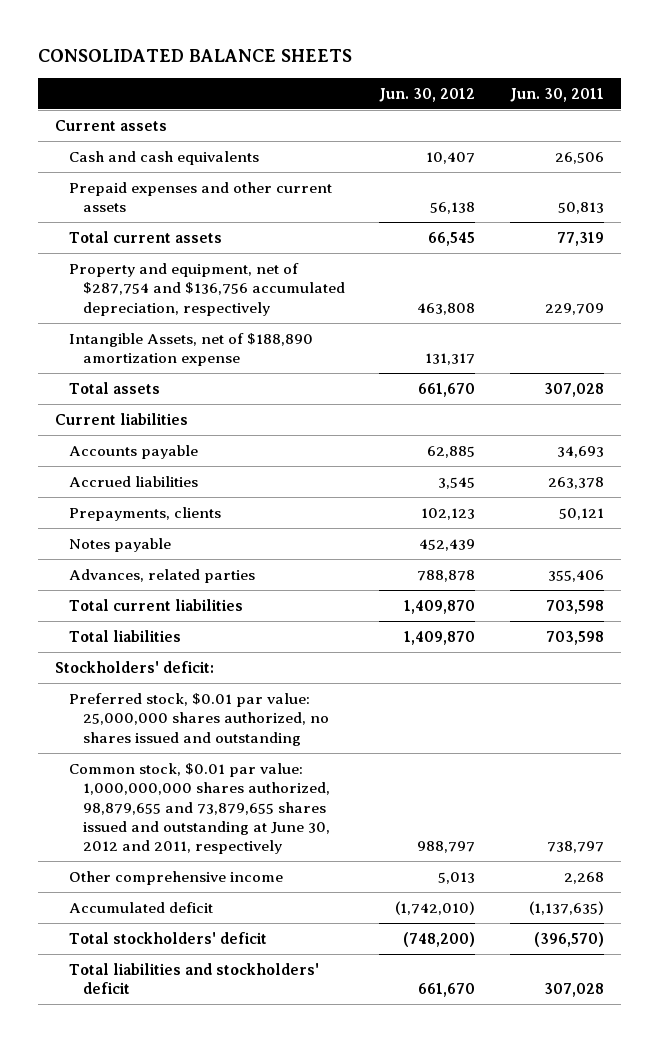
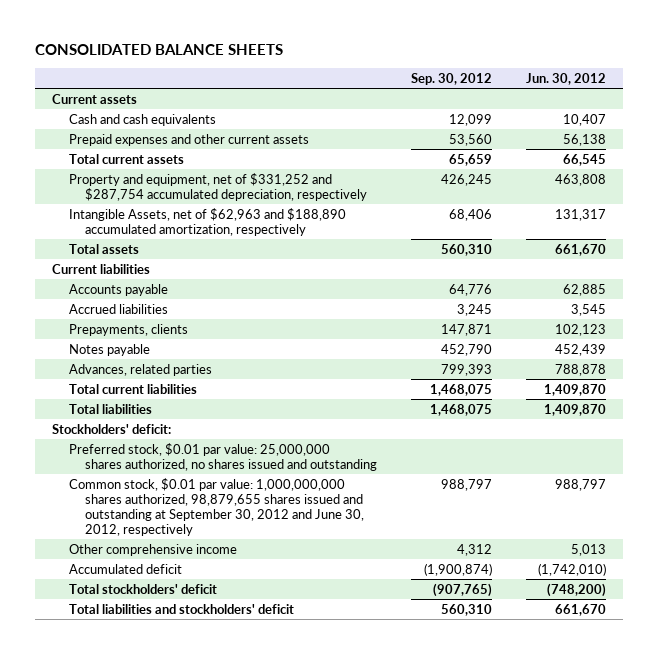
- | Jun. 30, 2012 | Jun. 30, 2011
+ | Sep. 30, 2012 | Jun. 30, 2012
- Property and equipment, net of $287,754 and $136,756 accumulated depreciation, respectively | 463,808 | 229,709
- Intangible Assets, net of $188,890 amortization expense | 131,317 |
+ Property and equipment, net of $331,252 and $287,754 accumulated depreciation, respectively | 426,245 | 463,808
+ Intangible Assets, net of $62,963 and $188,890 accumulated amortization, respectively | 68,406 | 131,317
- Common stock, $0.01 par value: 1,000,000,000 shares authorized, 98,879,655 and 73,879,655 shares issued and outstanding at June 30, 2012 and 2011, respectively | 988,797 | 738,797
+ Common stock, $0.01 par value: 1,000,000,000 shares authorized, 98,879,655 shares issued and outstanding at September 30, 2012 and June 30, 2012, respectively | 988,797 | 988,797

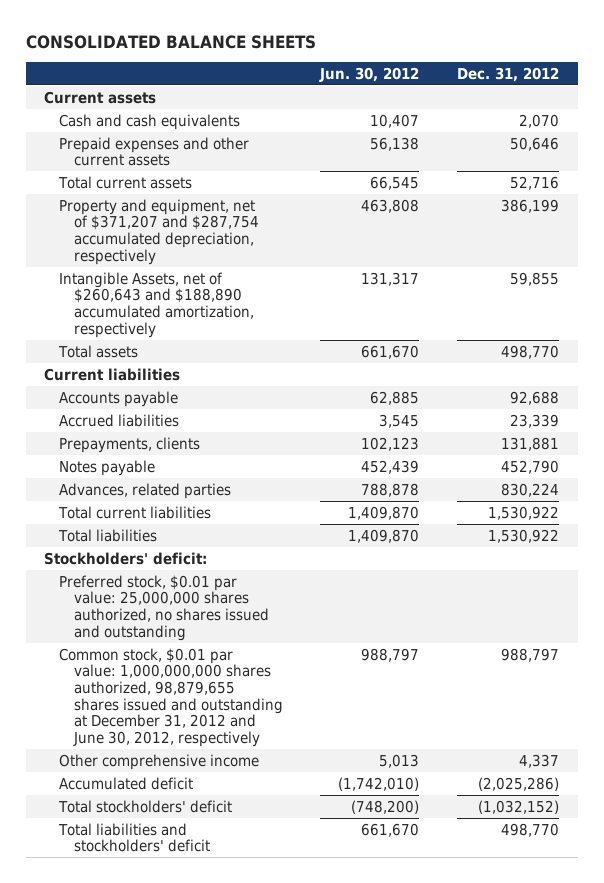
- | Sep. 30, 2012 | Jun. 30, 2012
+ | Jun. 30, 2012 | Dec. 31, 2012
- Property and equipment, net of $331,252 and $287,754 accumulated depreciation, respectively | 426,245 | 463,808
- Intangible Assets, net of $62,963 and $188,890 accumulated amortization, respectively | 68,406 | 131,317
+ Property and equipment, net of $371,207 and $287,754 accumulated depreciation, respectively | 463,808 | 386,199
+ Intangible Assets, net of $260,643 and $188,890 accumulated amortization, respectively | 131,317 | 59,855
- Common stock, $0.01 par value: 1,000,000,000 shares authorized, 98,879,655 shares issued and outstanding at September 30, 2012 and June 30, 2012, respectively | 988,797 | 988,797
+ Common stock, $0.01 par value: 1,000,000,000 shares authorized, 98,879,655 shares issued and outstanding at December 31, 2012 and June 30, 2012, respectively | 988,797 | 988,797

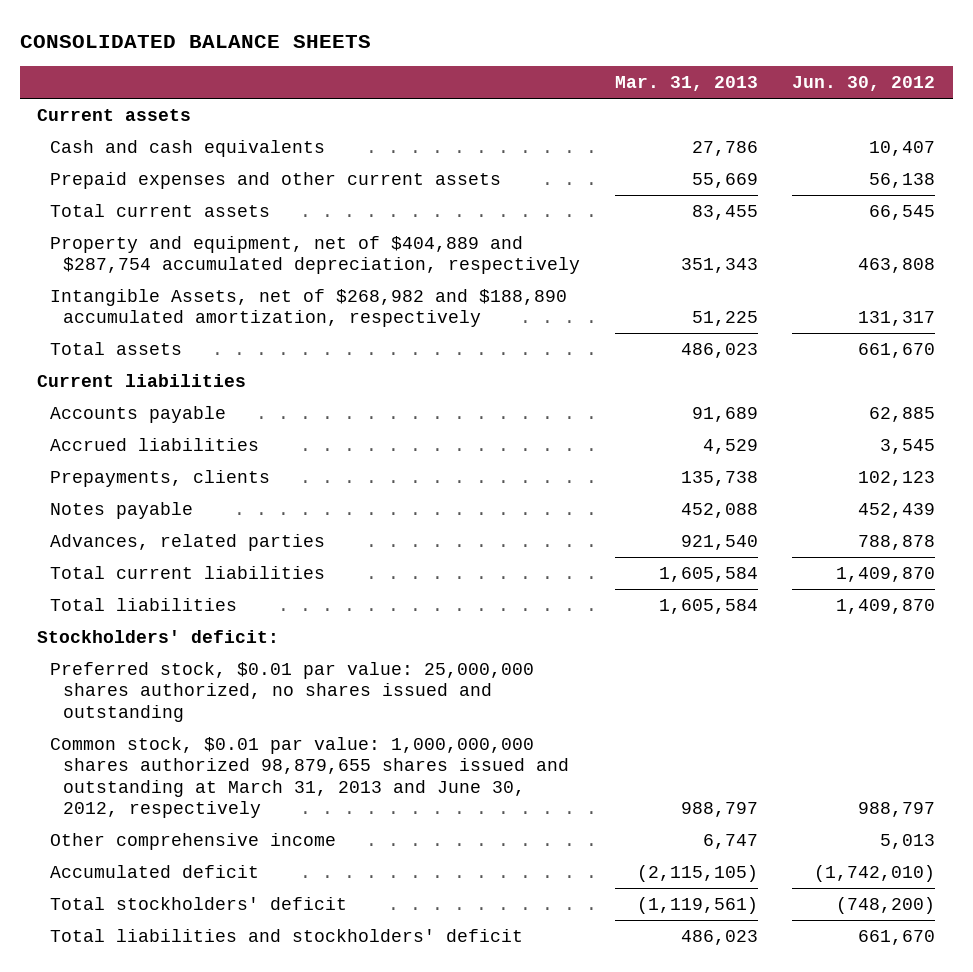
- | Jun. 30, 2012 | Dec. 31, 2012
+ | Mar. 31, 2013 | Jun. 30, 2012
- Property and equipment, net of $371,207 and $287,754 accumulated depreciation, respectively | 463,808 | 386,199
- Intangible Assets, net of $260,643 and $188,890 accumulated amortization, respectively | 131,317 | 59,855
+ Property and equipment, net of $404,889 and $287,754 accumulated depreciation, respectively | 351,343 | 463,808
+ Intangible Assets, net of $268,982 and $188,890 accumulated amortization, respectively | 51,225 | 131,317
- Common stock, $0.01 par value: 1,000,000,000 shares authorized, 98,879,655 shares issued and outstanding at December 31, 2012 and June 30, 2012, respectively | 988,797 | 988,797
+ Common stock, $0.01 par value: 1,000,000,000 shares authorized 98,879,655 shares issued and outstanding at March 31, 2013 and June 30, 2012, respectively | 988,797 | 988,797

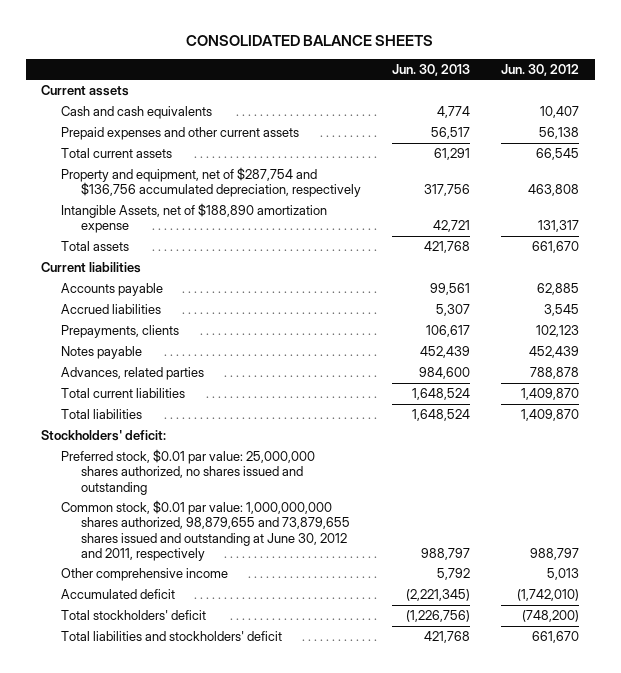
- | Mar. 31, 2013 | Jun. 30, 2012
+ | Jun. 30, 2013 | Jun. 30, 2012
- Property and equipment, net of $404,889 and $287,754 accumulated depreciation, respectively | 351,343 | 463,808
- Intangible Assets, net of $268,982 and $188,890 accumulated amortization, respectively | 51,225 | 131,317
+ Property and equipment, net of $287,754 and $136,756 accumulated depreciation, respectively | 317,756 | 463,808
+ Intangible Assets, net of $188,890 amortization expense | 42,721 | 131,317
- Common stock, $0.01 par value: 1,000,000,000 shares authorized 98,879,655 shares issued and outstanding at March 31, 2013 and June 30, 2012, respectively | 988,797 | 988,797
+ Common stock, $0.01 par value: 1,000,000,000 shares authorized, 98,879,655 and 73,879,655 shares issued and outstanding at June 30, 2012 and 2011, respectively | 988,797 | 988,797

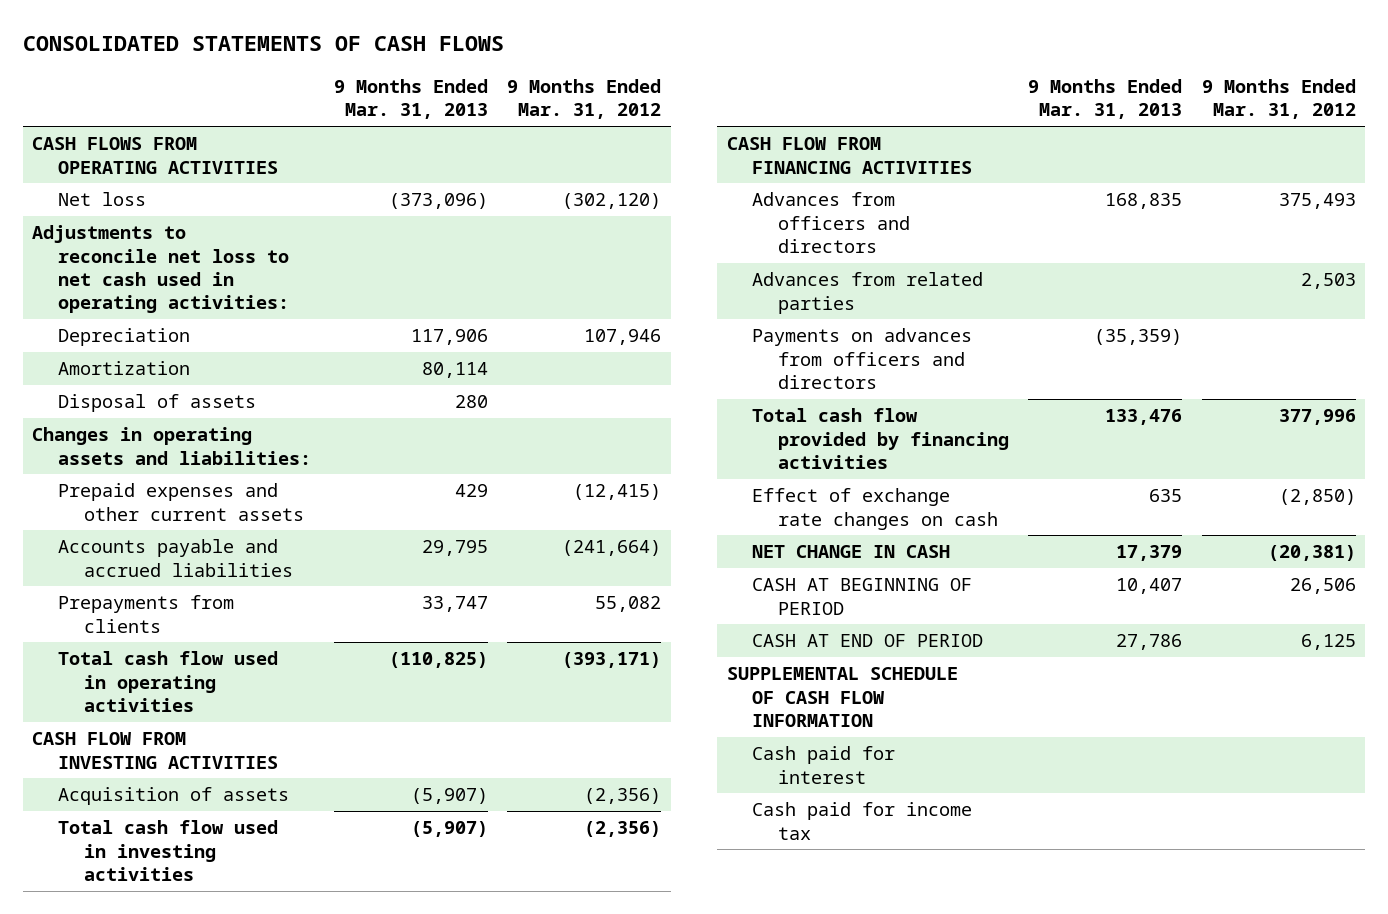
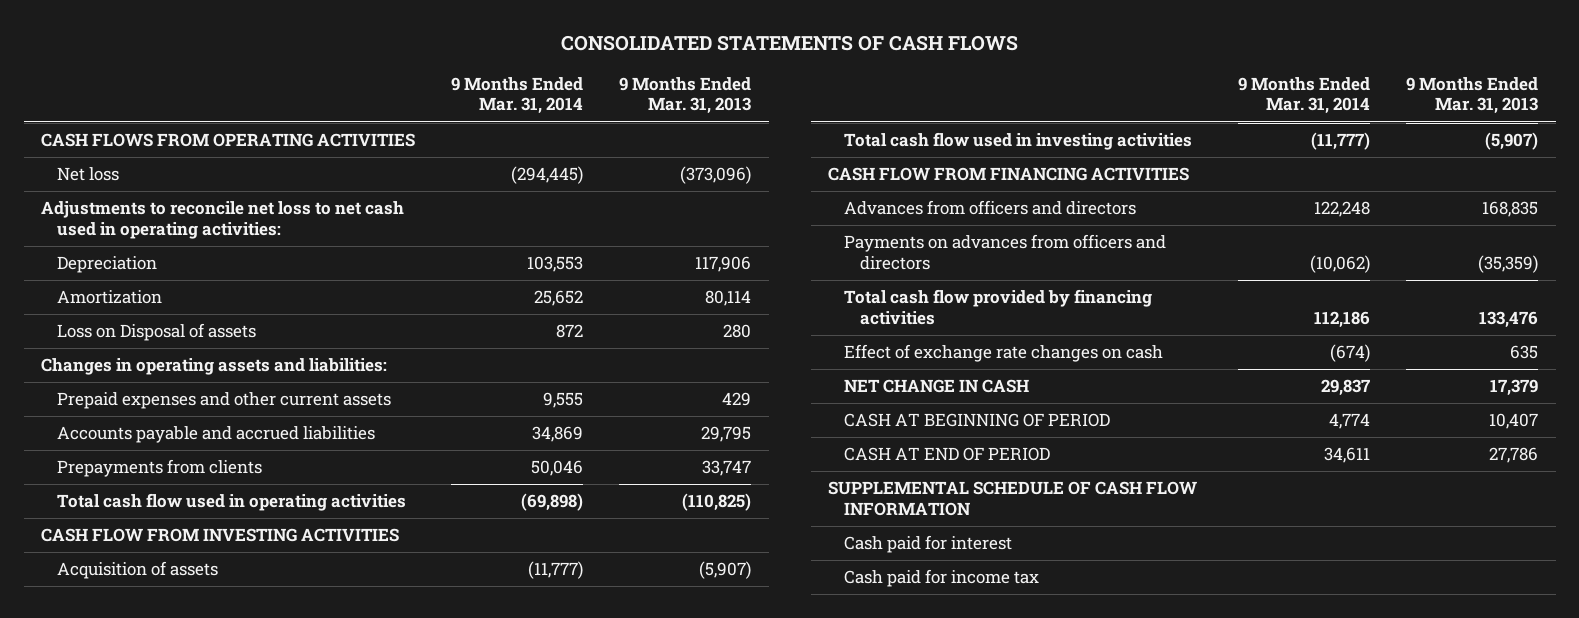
- | 9 Months Ended Mar. 31, 2013 | 9 Months Ended Mar. 31, 2012
+ | 9 Months Ended Mar. 31, 2014 | 9 Months Ended Mar. 31, 2013
- Disposal of assets | 280 |
+ Loss on Disposal of assets | 872 | 280
- Advances from related parties | | 2,503

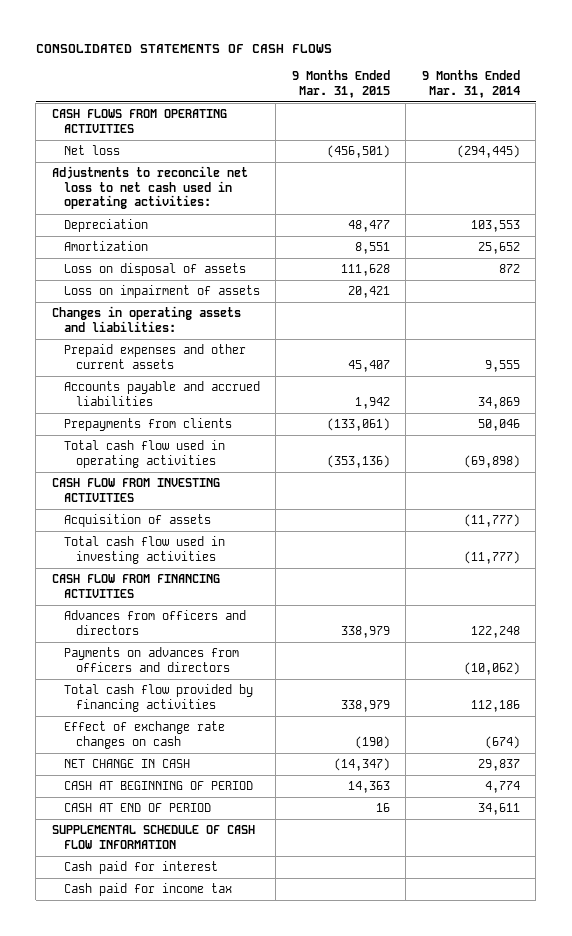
- | 9 Months Ended Mar. 31, 2014 | 9 Months Ended Mar. 31, 2013
+ | 9 Months Ended Mar. 31, 2015 | 9 Months Ended Mar. 31, 2014
- Loss on Disposal of assets | 872 | 280
+ Loss on disposal of assets | 111,628 | 872
+ Loss on impairment of assets | 20,421 |

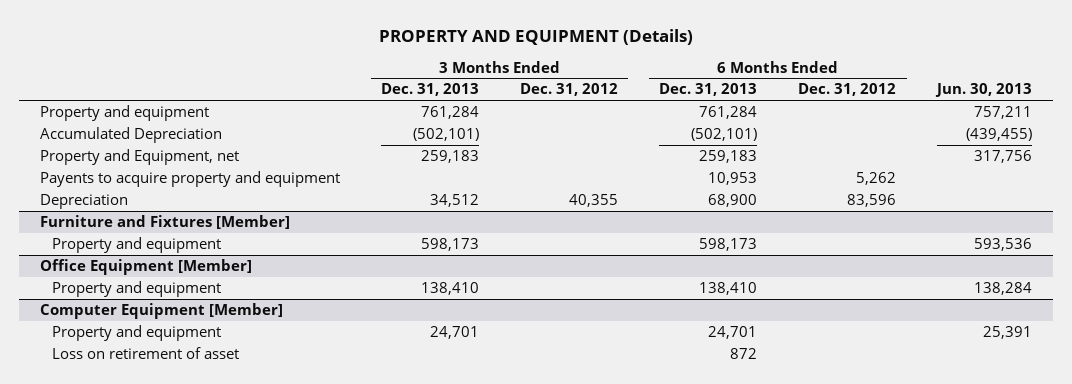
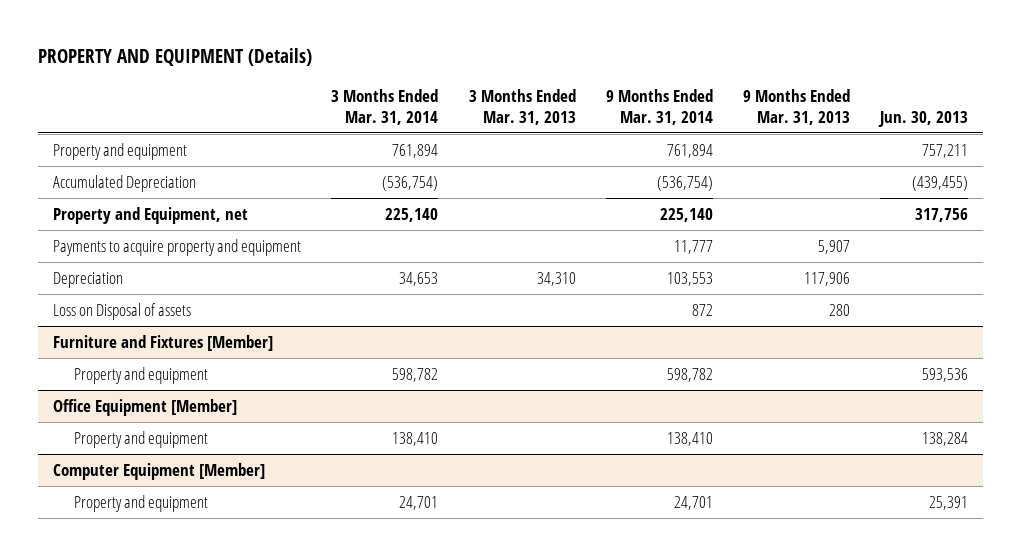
- | 3 Months Ended Dec. 31, 2013 | 3 Months Ended Dec. 31, 2012 | 6 Months Ended Dec. 31, 2013 | 6 Months Ended Dec. 31, 2012 | Jun. 30, 2013
+ | 3 Months Ended Mar. 31, 2014 | 3 Months Ended Mar. 31, 2013 | 9 Months Ended Mar. 31, 2014 | 9 Months Ended Mar. 31, 2013 | Jun. 30, 2013
- Payents to acquire property and equipment | | | 10,953 | 5,262 |
+ Payments to acquire property and equipment | | | 11,777 | 5,907 |
+ Loss on Disposal of assets | | | 872 | 280 |
@ Computer Equipment [Member]
- Loss on retirement of asset | | | 872 | |

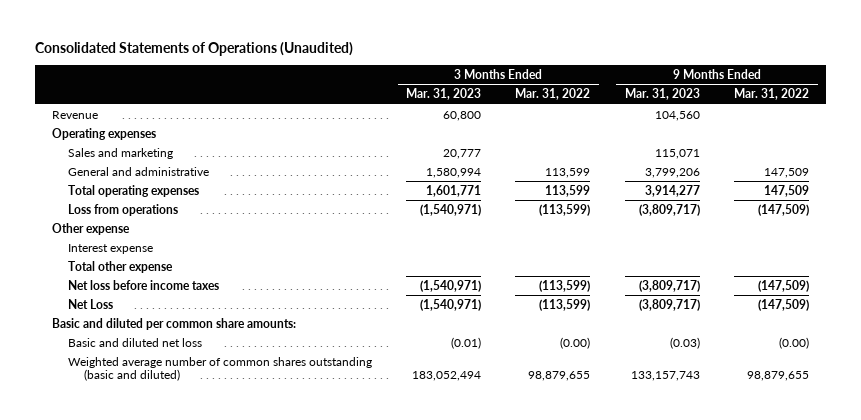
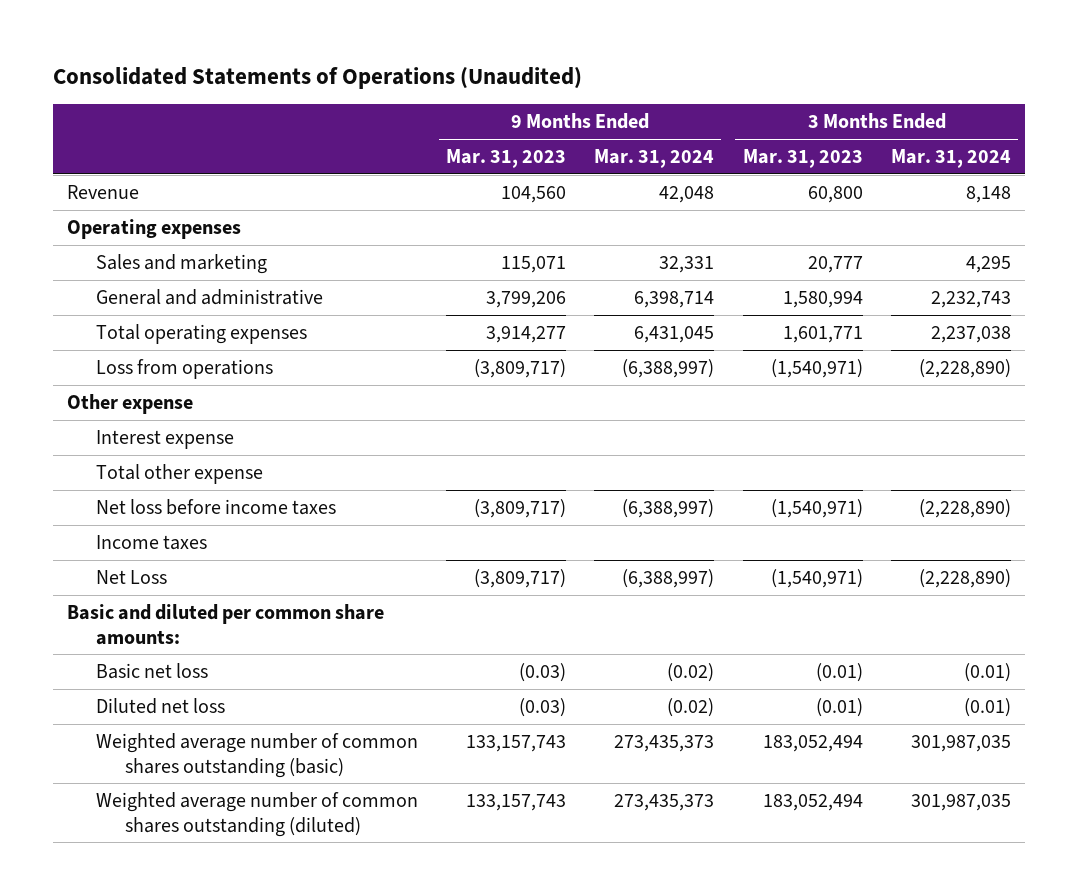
- | 3 Months Ended Mar. 31, 2023 | 3 Months Ended Mar. 31, 2022 | 9 Months Ended Mar. 31, 2023 | 9 Months Ended Mar. 31, 2022
+ | 9 Months Ended Mar. 31, 2023 | 9 Months Ended Mar. 31, 2024 | 3 Months Ended Mar. 31, 2023 | 3 Months Ended Mar. 31, 2024
+ Income taxes
- Basic and diluted net loss | (0.01) | (0.00) | (0.03) | (0.00)
- Weighted average number of common shares outstanding (basic and diluted) | 183,052,494 | 98,879,655 | 133,157,743 | 98,879,655
+ Basic net loss | (0.03) | (0.02) | (0.01) | (0.01)
+ Diluted net loss | (0.03) | (0.02) | (0.01) | (0.01)
+ Weighted average number of common shares outstanding (basic) | 133,157,743 | 273,435,373 | 183,052,494 | 301,987,035
+ Weighted average number of common shares outstanding (diluted) | 133,157,743 | 273,435,373 | 183,052,494 | 301,987,035

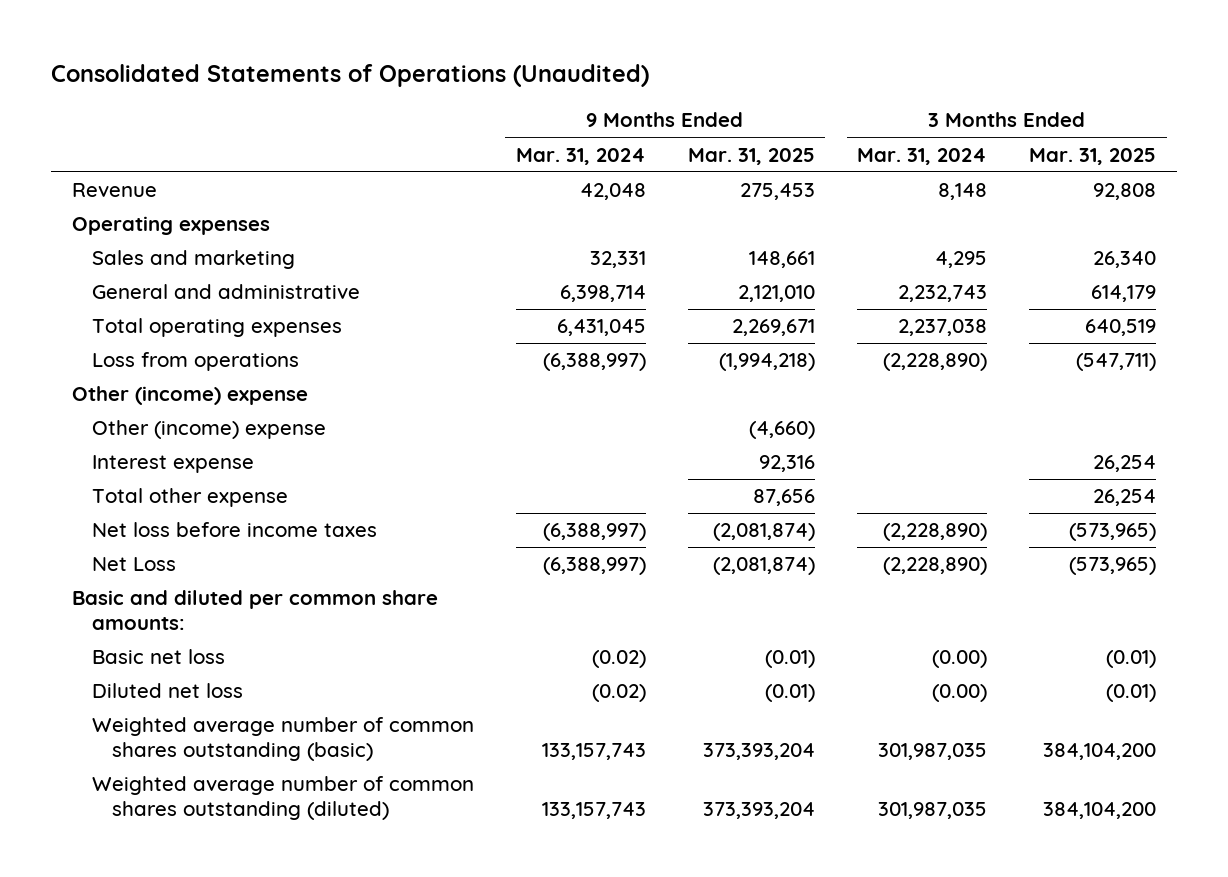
- | 9 Months Ended Mar. 31, 2023 | 9 Months Ended Mar. 31, 2024 | 3 Months Ended Mar. 31, 2023 | 3 Months Ended Mar. 31, 2024
+ | 9 Months Ended Mar. 31, 2024 | 9 Months Ended Mar. 31, 2025 | 3 Months Ended Mar. 31, 2024 | 3 Months Ended Mar. 31, 2025
- Other expense
+ Other (income) expense
+ Other (income) expense | | (4,660) | |
- Income taxes
- Basic net loss | (0.03) | (0.02) | (0.01) | (0.01)
- Diluted net loss | (0.03) | (0.02) | (0.01) | (0.01)
- Weighted average number of common shares outstanding (basic) | 133,157,743 | 273,435,373 | 183,052,494 | 301,987,035
- Weighted average number of common shares outstanding (diluted) | 133,157,743 | 273,435,373 | 183,052,494 | 301,987,035
+ Basic net loss | (0.02) | (0.01) | (0.00) | (0.01)
+ Diluted net loss | (0.02) | (0.01) | (0.00) | (0.01)
+ Weighted average number of common shares outstanding (basic) | 133,157,743 | 373,393,204 | 301,987,035 | 384,104,200
+ Weighted average number of common shares outstanding (diluted) | 133,157,743 | 373,393,204 | 301,987,035 | 384,104,200

